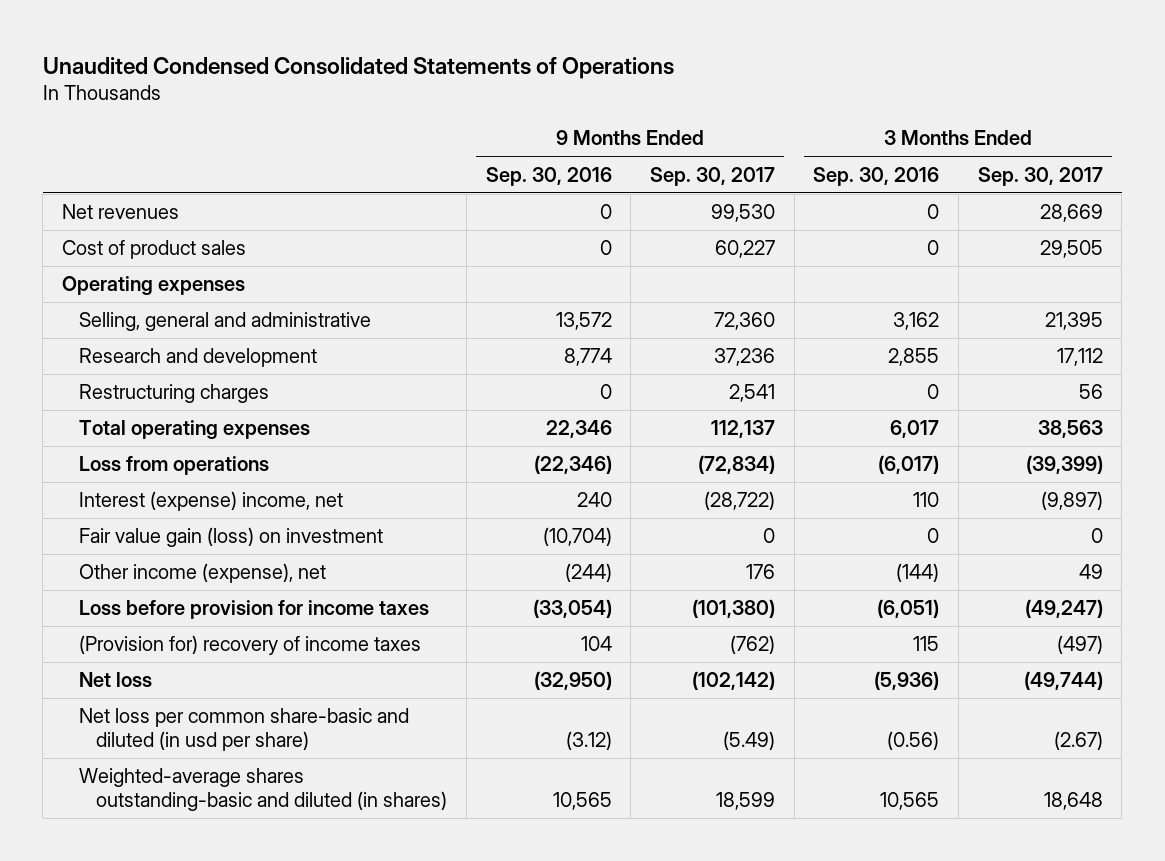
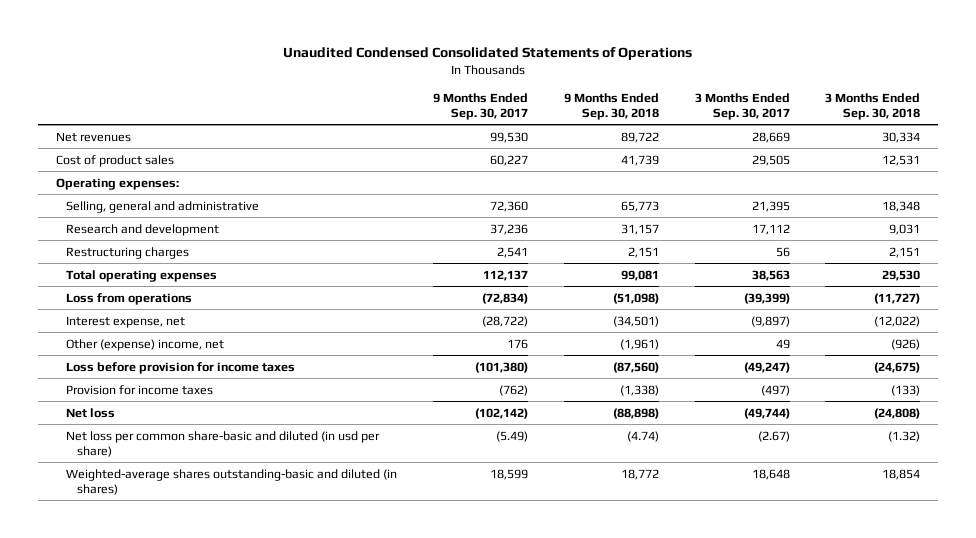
- | 9 Months Ended Sep. 30, 2016 | 9 Months Ended Sep. 30, 2017 | 3 Months Ended Sep. 30, 2016 | 3 Months Ended Sep. 30, 2017
+ | 9 Months Ended Sep. 30, 2017 | 9 Months Ended Sep. 30, 2018 | 3 Months Ended Sep. 30, 2017 | 3 Months Ended Sep. 30, 2018
- Operating expenses
+ Operating expenses:
- Interest (expense) income, net | 240 | (28,722) | 110 | (9,897)
- Fair value gain (loss) on investment | (10,704) | 0 | 0 | 0
- Other income (expense), net | (244) | 176 | (144) | 49
+ Interest expense, net | (28,722) | (34,501) | (9,897) | (12,022)
+ Other (expense) income, net | 176 | (1,961) | 49 | (926)
- (Provision for) recovery of income taxes | 104 | (762) | 115 | (497)
+ Provision for income taxes | (762) | (1,338) | (497) | (133)

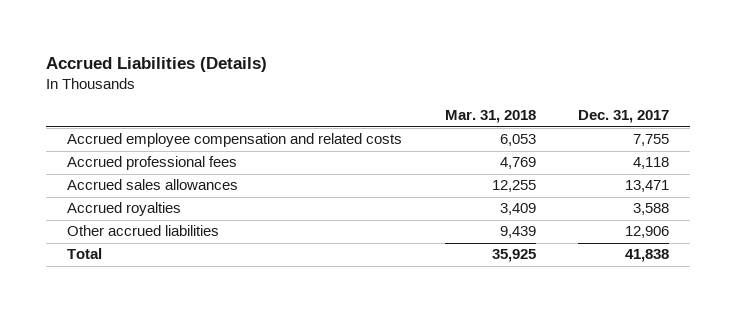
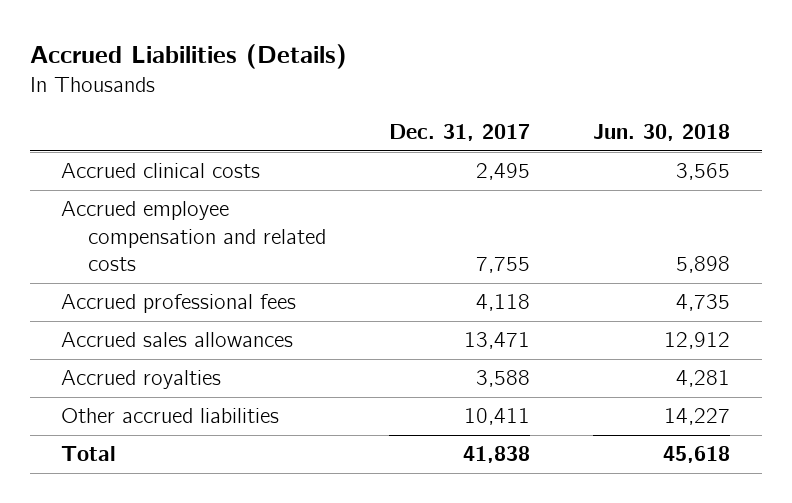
- | Mar. 31, 2018 | Dec. 31, 2017
+ | Dec. 31, 2017 | Jun. 30, 2018
+ Accrued clinical costs | 2,495 | 3,565
- Other accrued liabilities | 9,439 | 12,906
+ Other accrued liabilities | 10,411 | 14,227

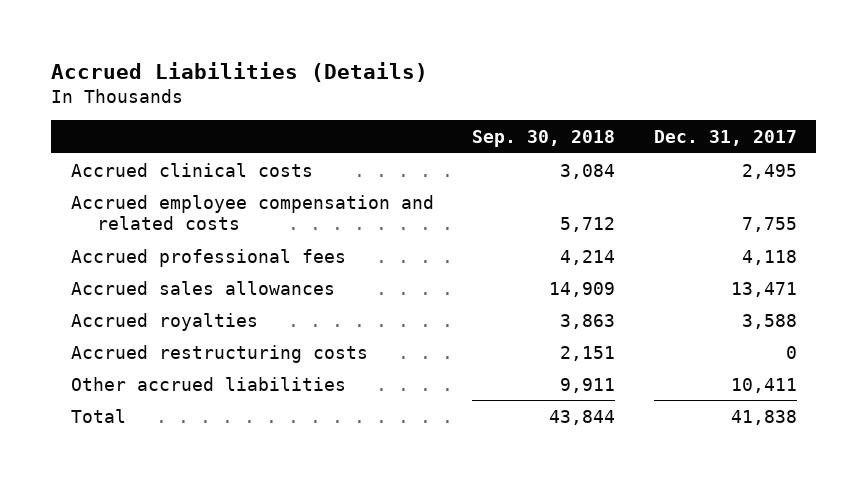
- | Dec. 31, 2017 | Jun. 30, 2018
+ | Sep. 30, 2018 | Dec. 31, 2017
+ Accrued restructuring costs | 2,151 | 0

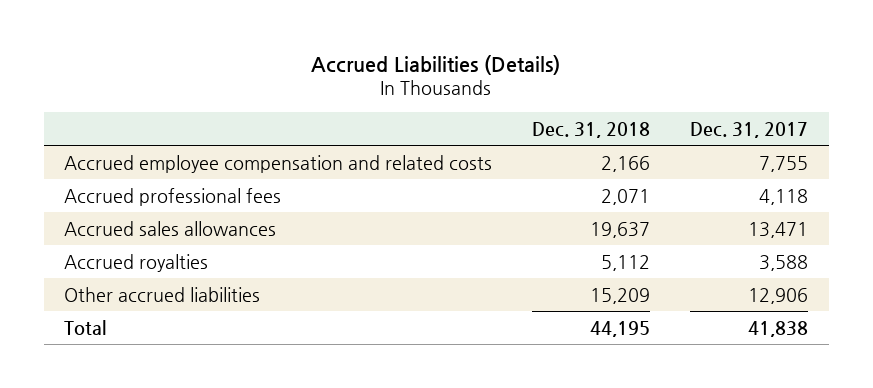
- | Sep. 30, 2018 | Dec. 31, 2017
+ | Dec. 31, 2018 | Dec. 31, 2017
- Accrued clinical costs | 3,084 | 2,495
- Accrued restructuring costs | 2,151 | 0
- Other accrued liabilities | 9,911 | 10,411
+ Other accrued liabilities | 15,209 | 12,906

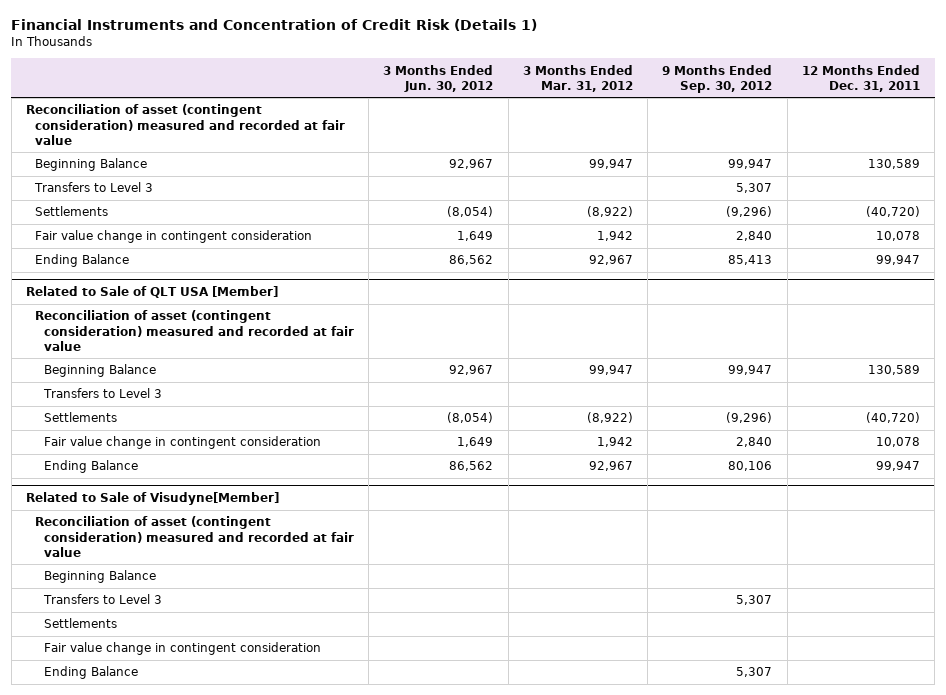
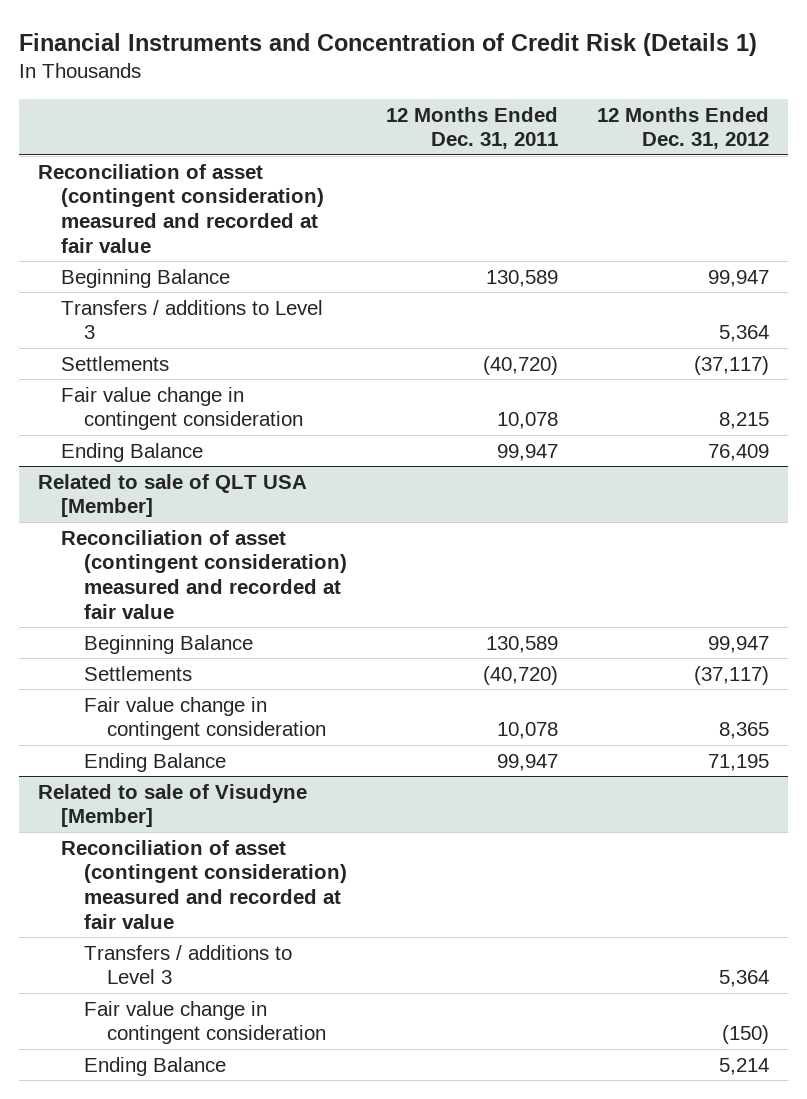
- | 3 Months Ended Jun. 30, 2012 | 3 Months Ended Mar. 31, 2012 | 9 Months Ended Sep. 30, 2012 | 12 Months Ended Dec. 31, 2011
+ | 12 Months Ended Dec. 31, 2011 | 12 Months Ended Dec. 31, 2012
- Transfers to Level 3 | | | 5,307 |
+ Transfers / additions to Level 3 | | 5,364
- Related to Sale of QLT USA [Member]
+ Related to sale of QLT USA [Member]
- Transfers to Level 3
- Related to Sale of Visudyne[Member]
+ Related to sale of Visudyne [Member]
- Beginning Balance
- Transfers to Level 3 | | | 5,307 |
- Settlements
+ Transfers / additions to Level 3 | | 5,364

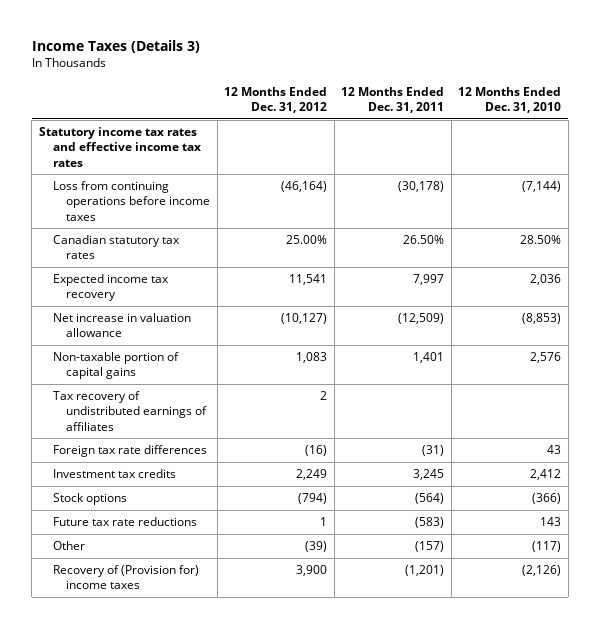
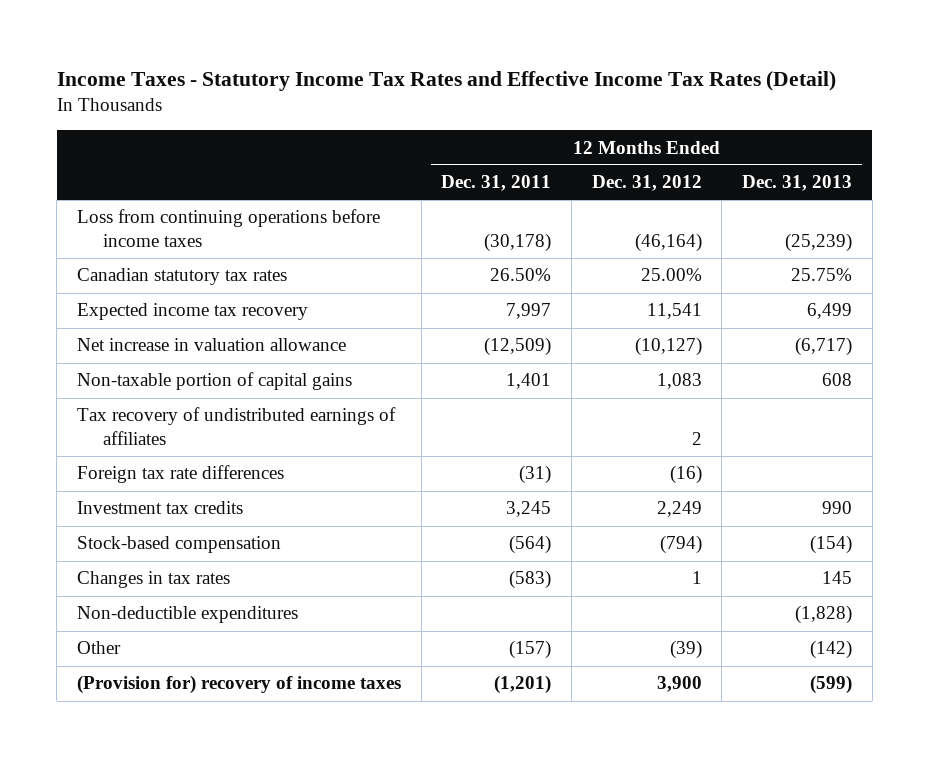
- Income Taxes (Details 3)
+ Income Taxes - Statutory Income Tax Rates and Effective Income Tax Rates (Detail)
- | 12 Months Ended Dec. 31, 2012 | 12 Months Ended Dec. 31, 2011 | 12 Months Ended Dec. 31, 2010
+ | 12 Months Ended Dec. 31, 2011 | 12 Months Ended Dec. 31, 2012 | 12 Months Ended Dec. 31, 2013
- Statutory income tax rates and effective income tax rates
- Stock options | (794) | (564) | (366)
- Future tax rate reductions | 1 | (583) | 143
+ Stock-based compensation | (564) | (794) | (154)
+ Changes in tax rates | (583) | 1 | 145
+ Non-deductible expenditures | | | (1,828)
- Recovery of (Provision for) income taxes | 3,900 | (1,201) | (2,126)
+ (Provision for) recovery of income taxes | (1,201) | 3,900 | (599)

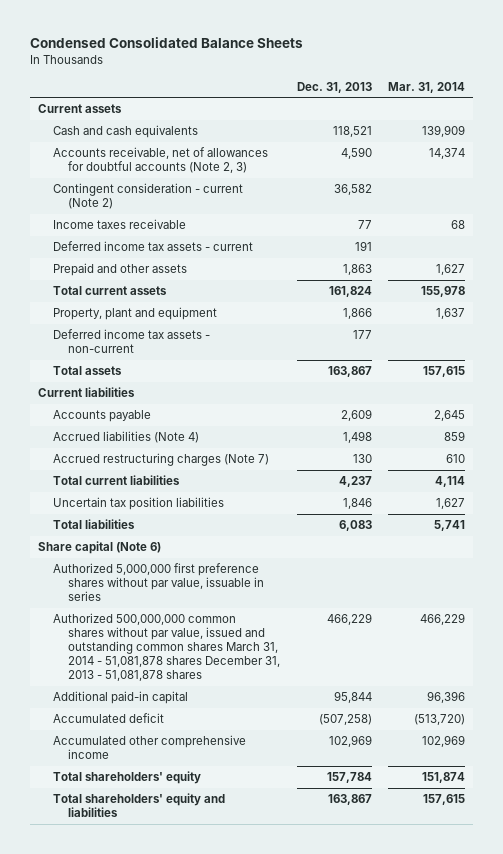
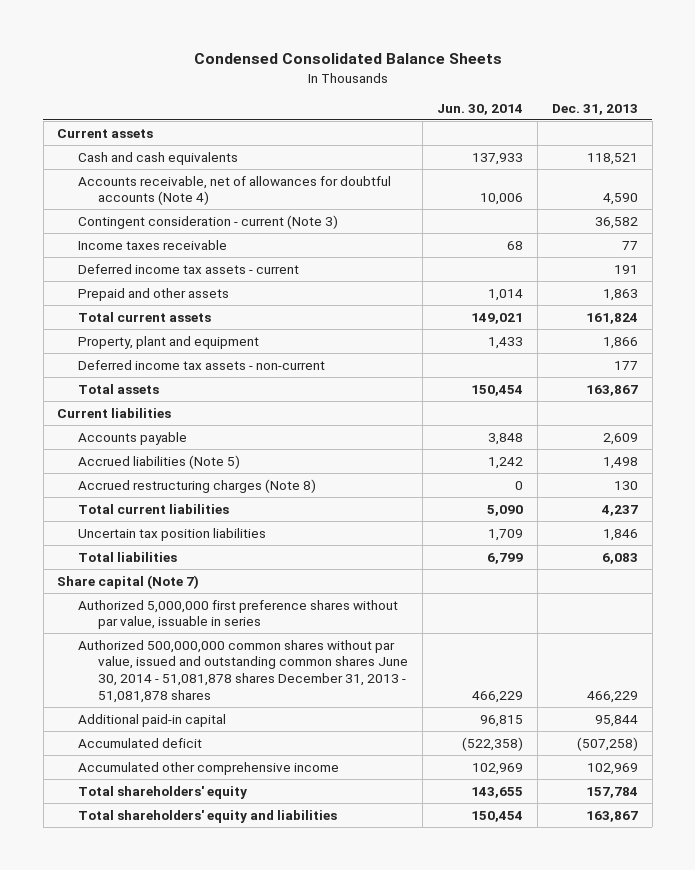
- | Dec. 31, 2013 | Mar. 31, 2014
+ | Jun. 30, 2014 | Dec. 31, 2013
- Accounts receivable, net of allowances for doubtful accounts (Note 2, 3) | 4,590 | 14,374
- Contingent consideration - current (Note 2) | 36,582 |
+ Accounts receivable, net of allowances for doubtful accounts (Note 4) | 10,006 | 4,590
+ Contingent consideration - current (Note 3) | | 36,582
- Accrued liabilities (Note 4) | 1,498 | 859
- Accrued restructuring charges (Note 7) | 130 | 610
+ Accrued liabilities (Note 5) | 1,242 | 1,498
+ Accrued restructuring charges (Note 8) | 0 | 130
- Share capital (Note 6)
+ Share capital (Note 7)
- Authorized 500,000,000 common shares without par value, issued and outstanding common shares March 31, 2014 - 51,081,878 shares December 31, 2013 - 51,081,878 shares | 466,229 | 466,229
+ Authorized 500,000,000 common shares without par value, issued and outstanding common shares June 30, 2014 - 51,081,878 shares December 31, 2013 - 51,081,878 shares | 466,229 | 466,229

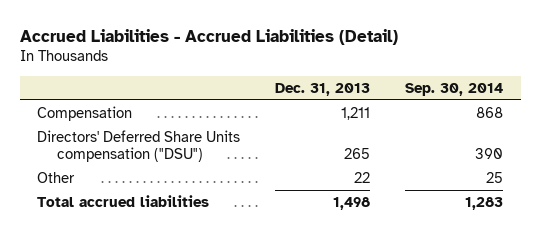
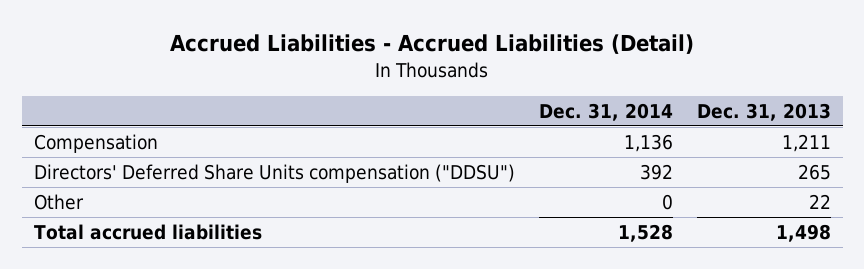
- | Dec. 31, 2013 | Sep. 30, 2014
+ | Dec. 31, 2014 | Dec. 31, 2013
- Directors' Deferred Share Units compensation ("DSU") | 265 | 390
+ Directors' Deferred Share Units compensation ("DDSU") | 392 | 265

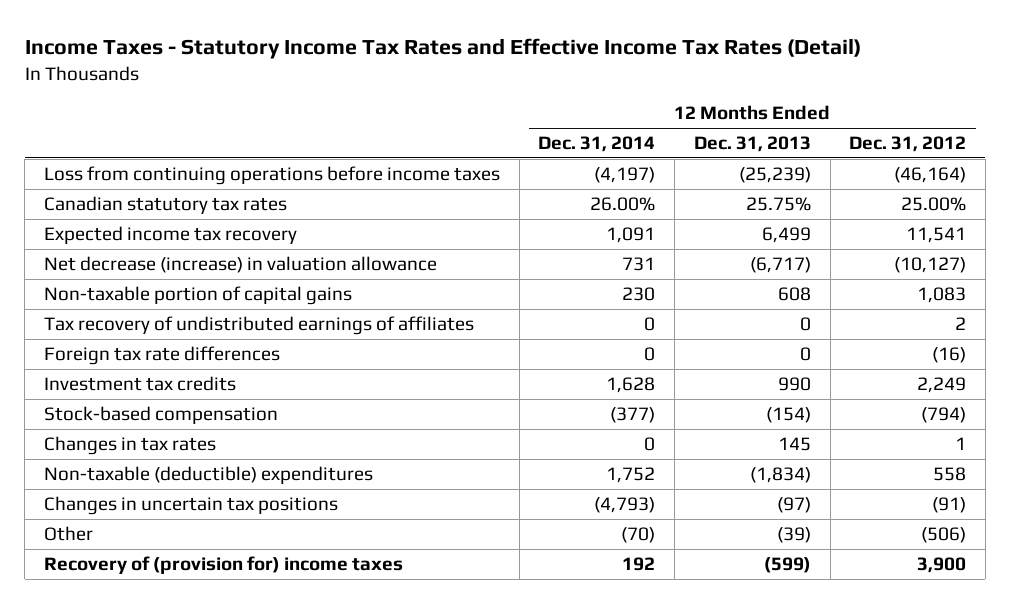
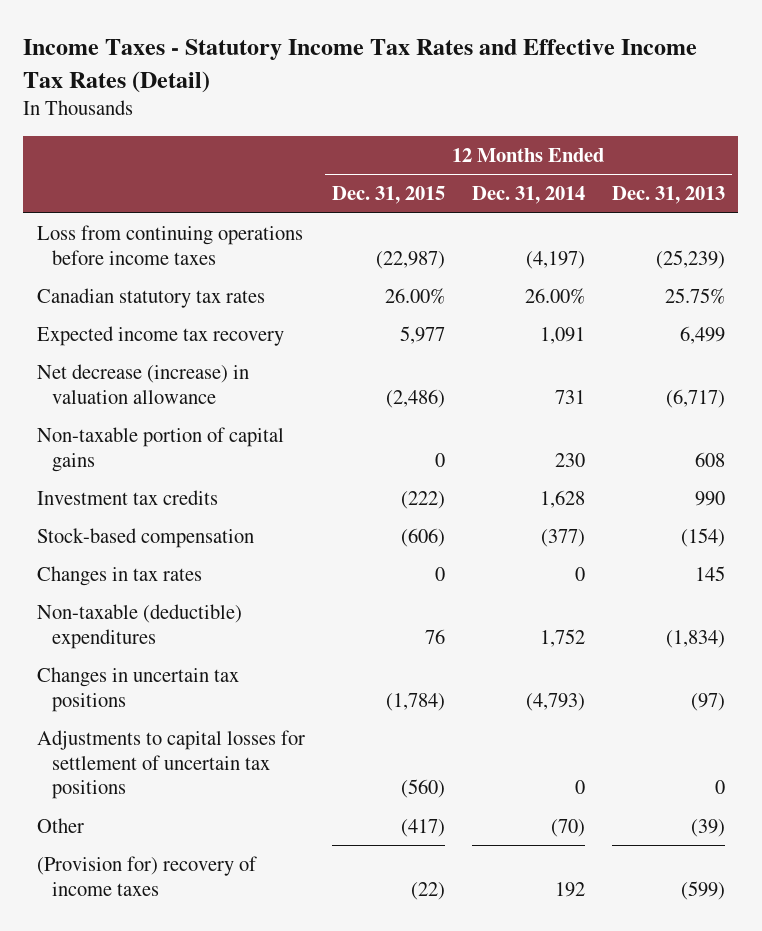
- | 12 Months Ended Dec. 31, 2014 | 12 Months Ended Dec. 31, 2013 | 12 Months Ended Dec. 31, 2012
+ | 12 Months Ended Dec. 31, 2015 | 12 Months Ended Dec. 31, 2014 | 12 Months Ended Dec. 31, 2013
- Tax recovery of undistributed earnings of affiliates | 0 | 0 | 2
- Foreign tax rate differences | 0 | 0 | (16)
+ Adjustments to capital losses for settlement of uncertain tax positions | (560) | 0 | 0
- Recovery of (provision for) income taxes | 192 | (599) | 3,900
+ (Provision for) recovery of income taxes | (22) | 192 | (599)

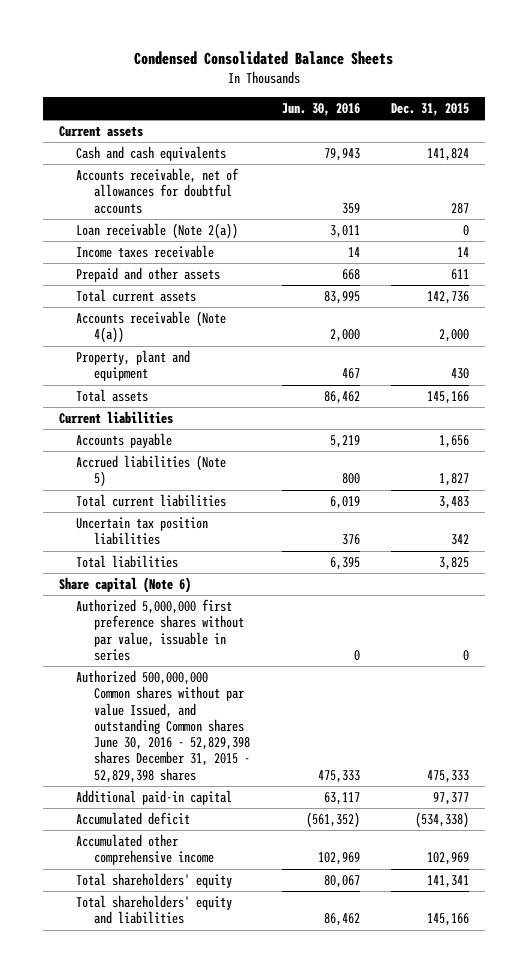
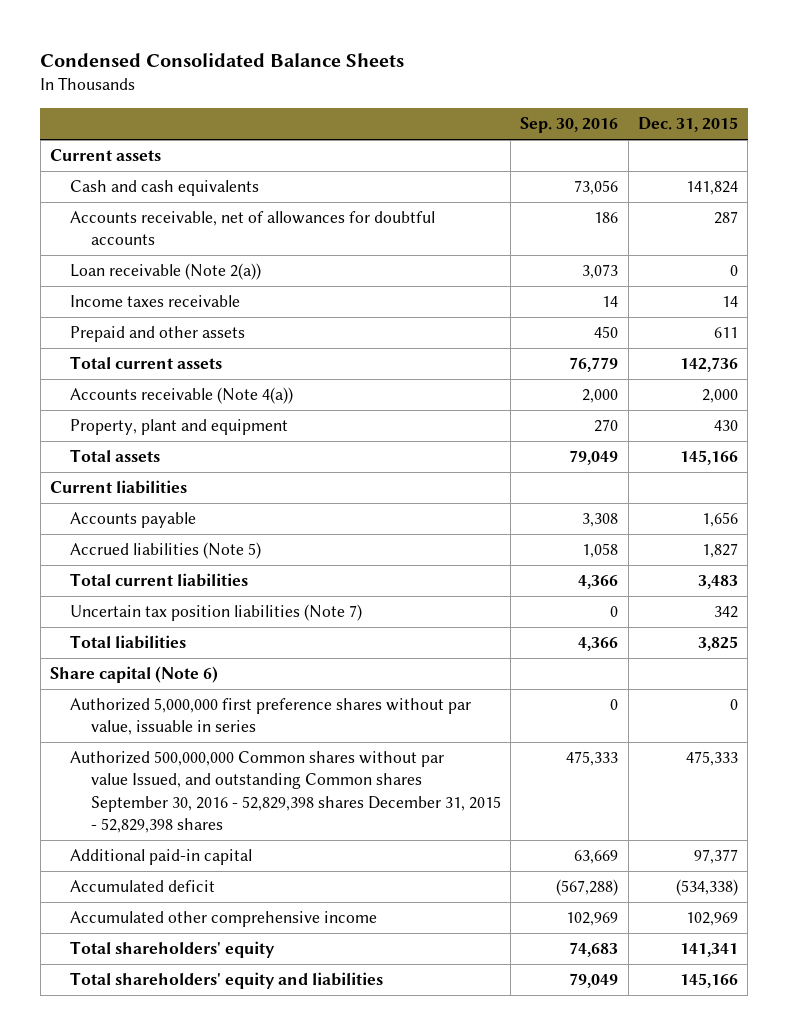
- | Jun. 30, 2016 | Dec. 31, 2015
+ | Sep. 30, 2016 | Dec. 31, 2015
- Uncertain tax position liabilities | 376 | 342
+ Uncertain tax position liabilities (Note 7) | 0 | 342
- Authorized 500,000,000 Common shares without par value Issued, and outstanding Common shares June 30, 2016 - 52,829,398 shares December 31, 2015 - 52,829,398 shares | 475,333 | 475,333
+ Authorized 500,000,000 Common shares without par value Issued, and outstanding Common shares September 30, 2016 - 52,829,398 shares December 31, 2015 - 52,829,398 shares | 475,333 | 475,333

